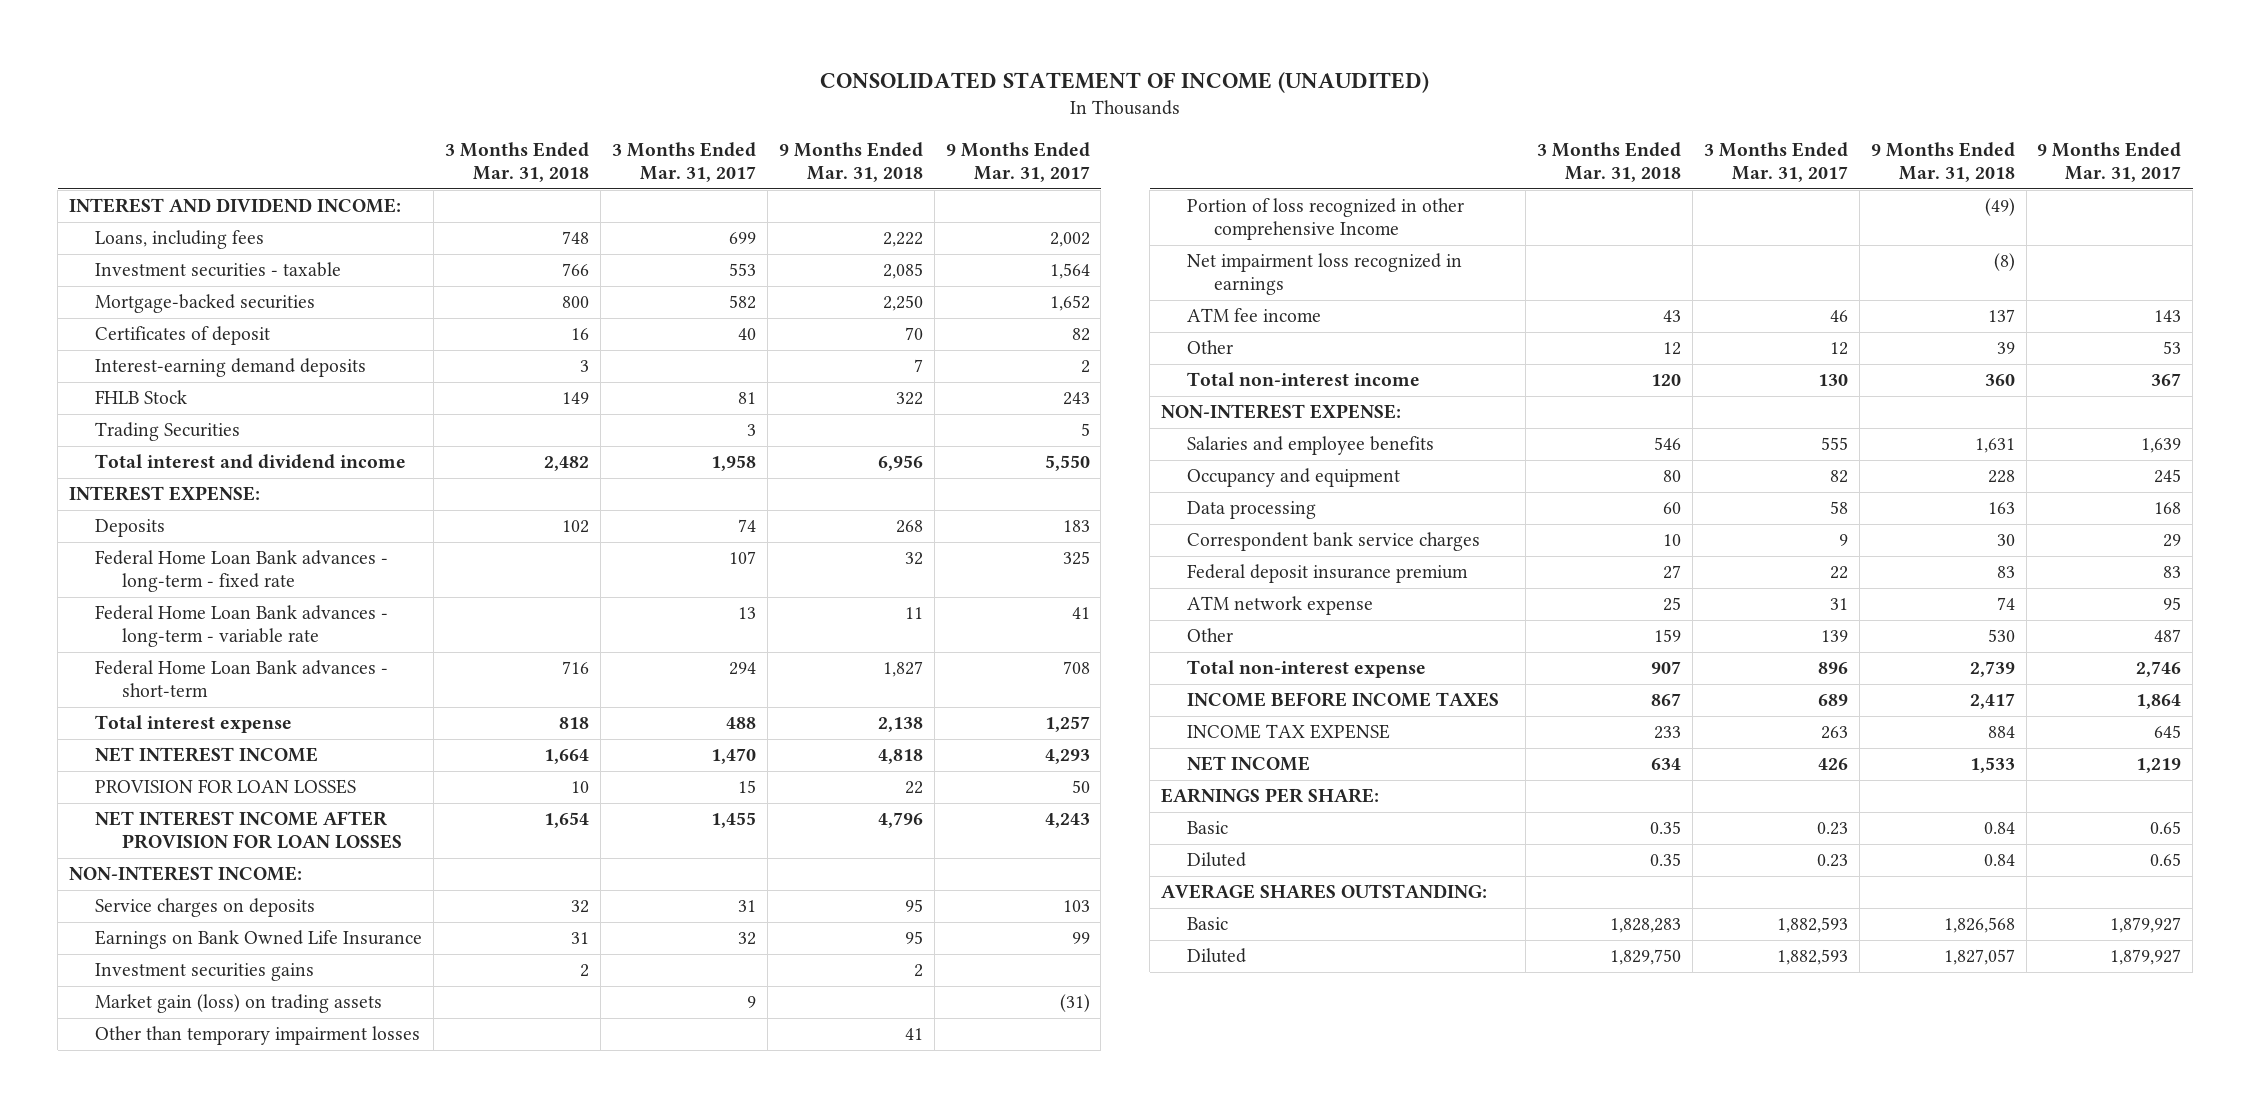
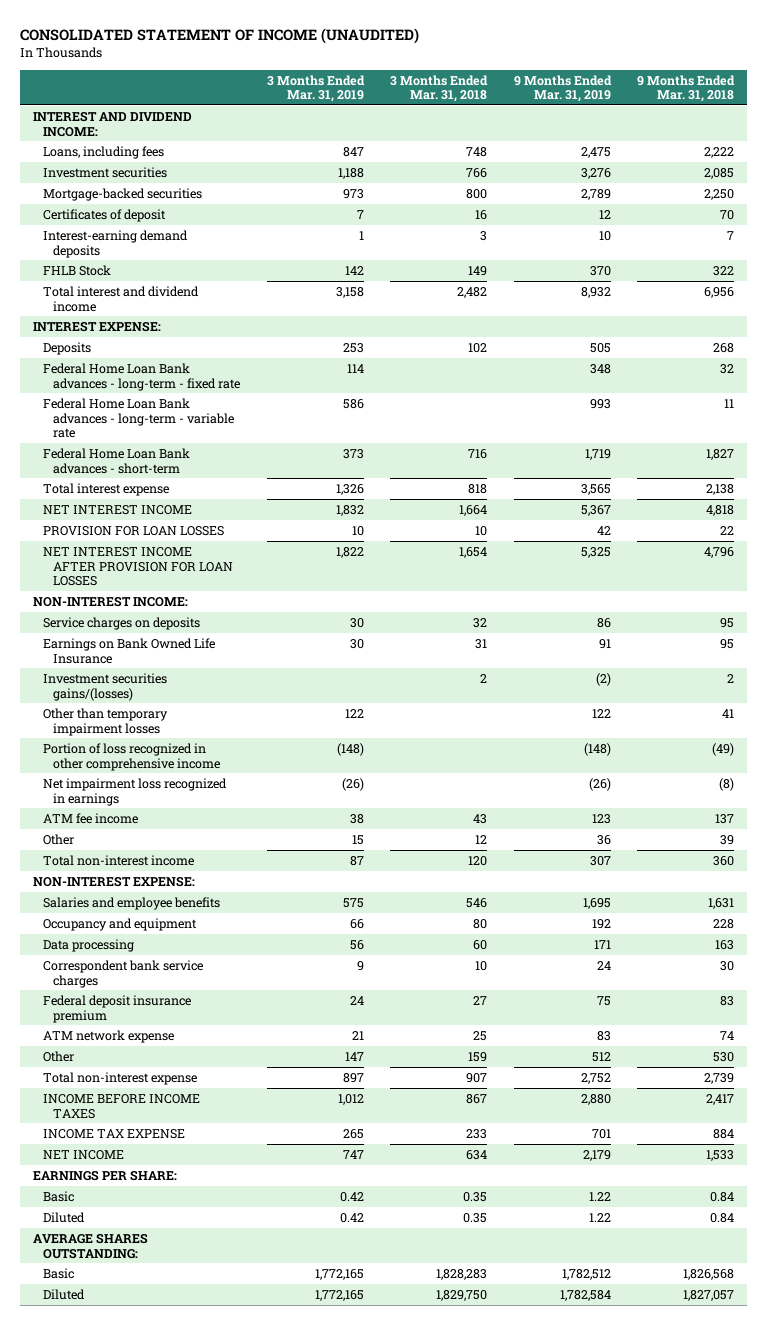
- | 3 Months Ended Mar. 31, 2018 | 3 Months Ended Mar. 31, 2017 | 9 Months Ended Mar. 31, 2018 | 9 Months Ended Mar. 31, 2017
+ | 3 Months Ended Mar. 31, 2019 | 3 Months Ended Mar. 31, 2018 | 9 Months Ended Mar. 31, 2019 | 9 Months Ended Mar. 31, 2018
- Investment securities - taxable | 766 | 553 | 2,085 | 1,564
+ Investment securities | 1,188 | 766 | 3,276 | 2,085
- Trading Securities | | 3 | | 5
- Investment securities gains | 2 | | 2 |
- Market gain (loss) on trading assets | | 9 | | (31)
+ Investment securities gains/(losses) | | 2 | (2) | 2
- Portion of loss recognized in other comprehensive Income | | | (49) |
+ Portion of loss recognized in other comprehensive income | (148) | | (148) | (49)

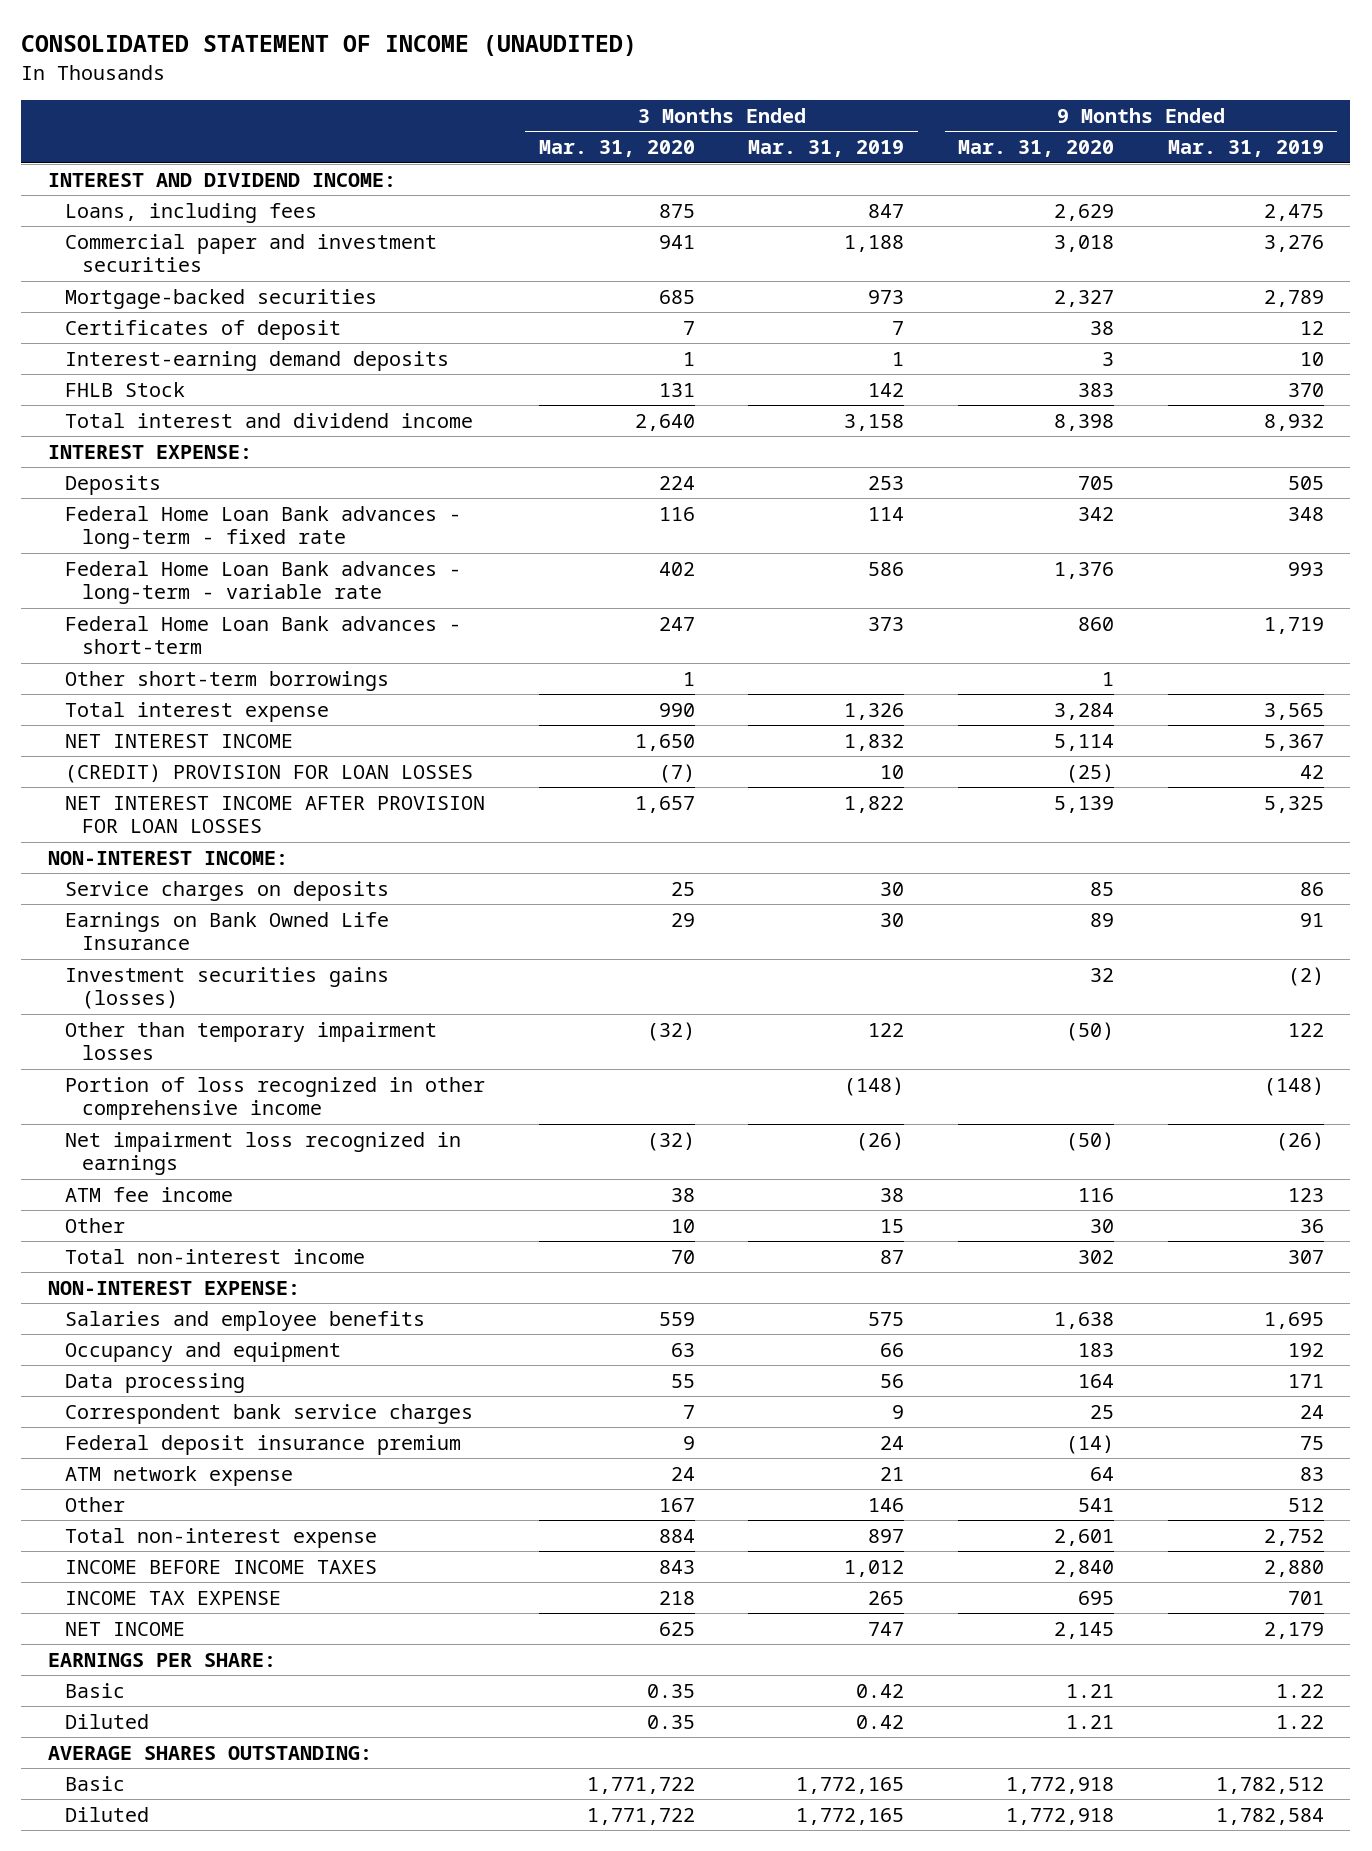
- | 3 Months Ended Mar. 31, 2019 | 3 Months Ended Mar. 31, 2018 | 9 Months Ended Mar. 31, 2019 | 9 Months Ended Mar. 31, 2018
+ | 3 Months Ended Mar. 31, 2020 | 3 Months Ended Mar. 31, 2019 | 9 Months Ended Mar. 31, 2020 | 9 Months Ended Mar. 31, 2019
- Investment securities | 1,188 | 766 | 3,276 | 2,085
+ Commercial paper and investment securities | 941 | 1,188 | 3,018 | 3,276
+ Other short-term borrowings | 1 | | 1 |
- PROVISION FOR LOAN LOSSES | 10 | 10 | 42 | 22
+ (CREDIT) PROVISION FOR LOAN LOSSES | (7) | 10 | (25) | 42
- Investment securities gains/(losses) | | 2 | (2) | 2
+ Investment securities gains (losses) | | | 32 | (2)
- Other | 147 | 159 | 512 | 530
+ Other | 167 | 146 | 541 | 512

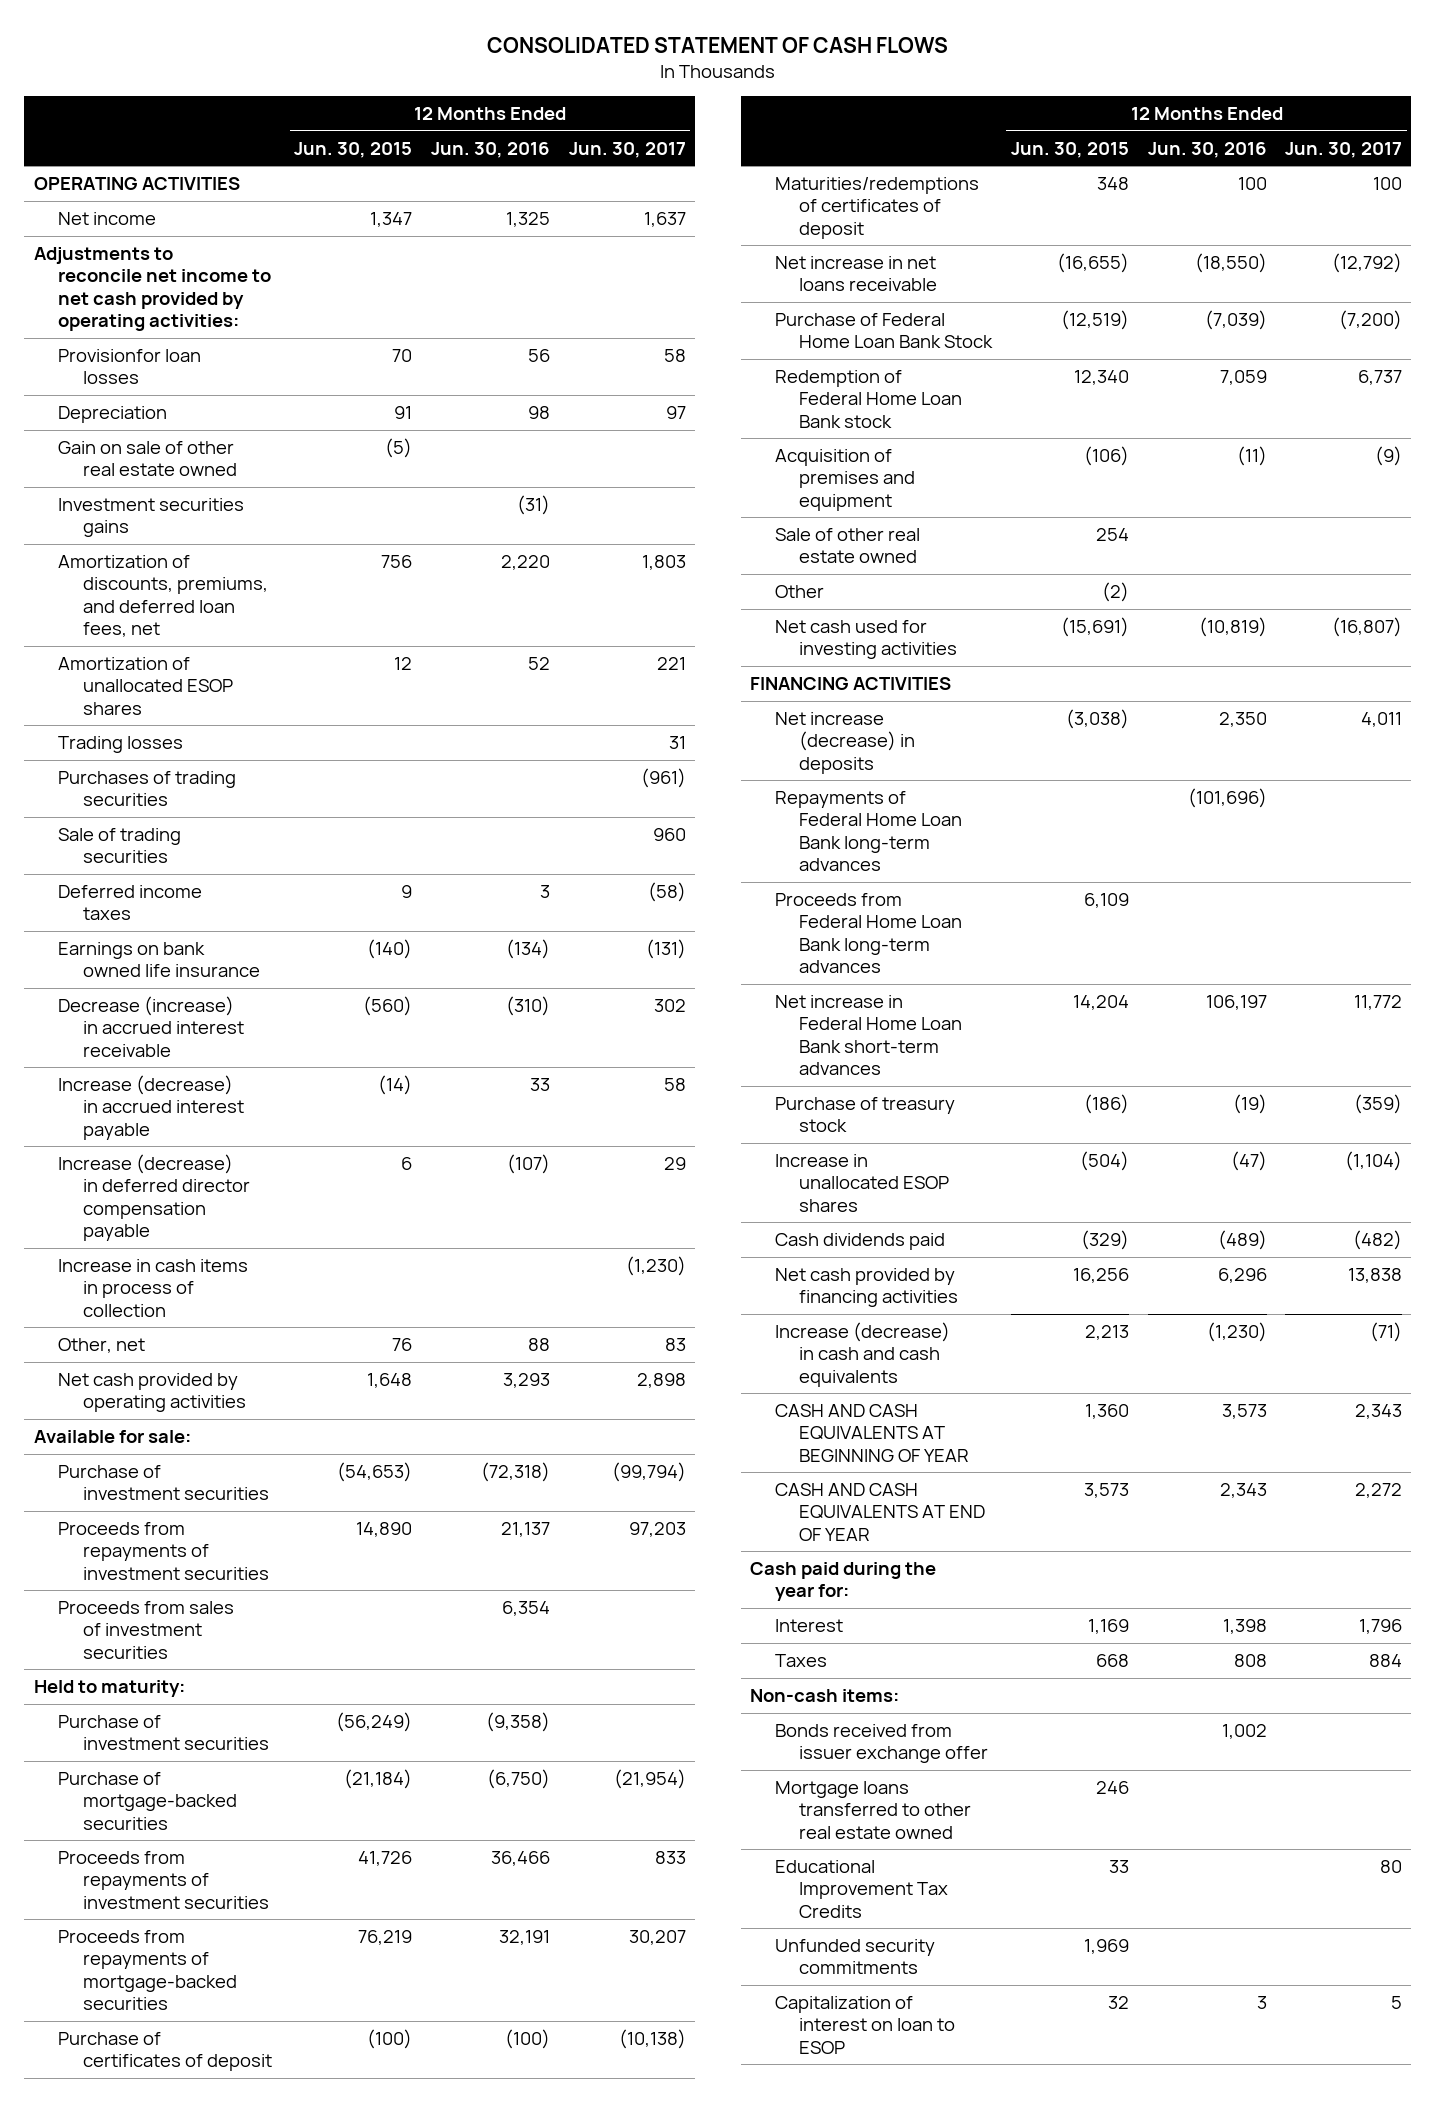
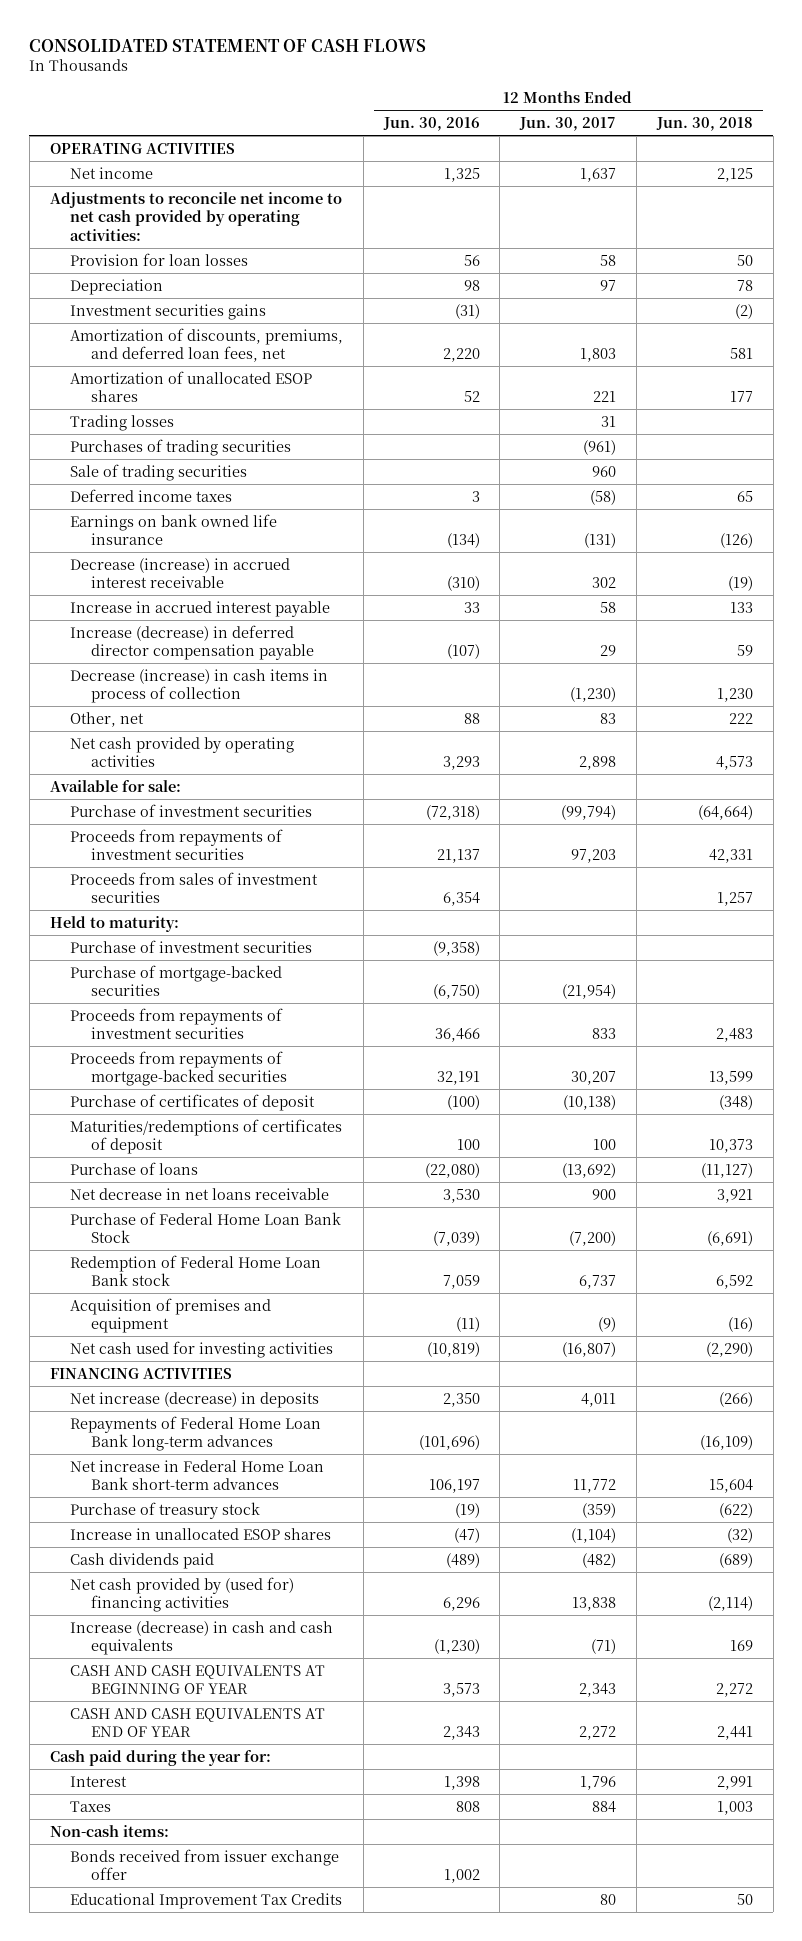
- | 12 Months Ended Jun. 30, 2015 | 12 Months Ended Jun. 30, 2016 | 12 Months Ended Jun. 30, 2017
+ | 12 Months Ended Jun. 30, 2016 | 12 Months Ended Jun. 30, 2017 | 12 Months Ended Jun. 30, 2018
- Provisionfor loan losses | 70 | 56 | 58
+ Provision for loan losses | 56 | 58 | 50
- Gain on sale of other real estate owned | (5) | |
- Increase (decrease) in accrued interest payable | (14) | 33 | 58
+ Increase in accrued interest payable | 33 | 58 | 133
- Increase in cash items in process of collection | | | (1,230)
+ Decrease (increase) in cash items in process of collection | | (1,230) | 1,230
- Net increase in net loans receivable | (16,655) | (18,550) | (12,792)
+ Purchase of loans | (22,080) | (13,692) | (11,127)
+ Net decrease in net loans receivable | 3,530 | 900 | 3,921
- Sale of other real estate owned | 254 | |
- Other | (2) | |
- Proceeds from Federal Home Loan Bank long-term advances | 6,109 | |
- Net cash provided by financing activities | 16,256 | 6,296 | 13,838
+ Net cash provided by (used for) financing activities | 6,296 | 13,838 | (2,114)
- Mortgage loans transferred to other real estate owned | 246 | |
- Unfunded security commitments | 1,969 | |
- Capitalization of interest on loan to ESOP | 32 | 3 | 5

